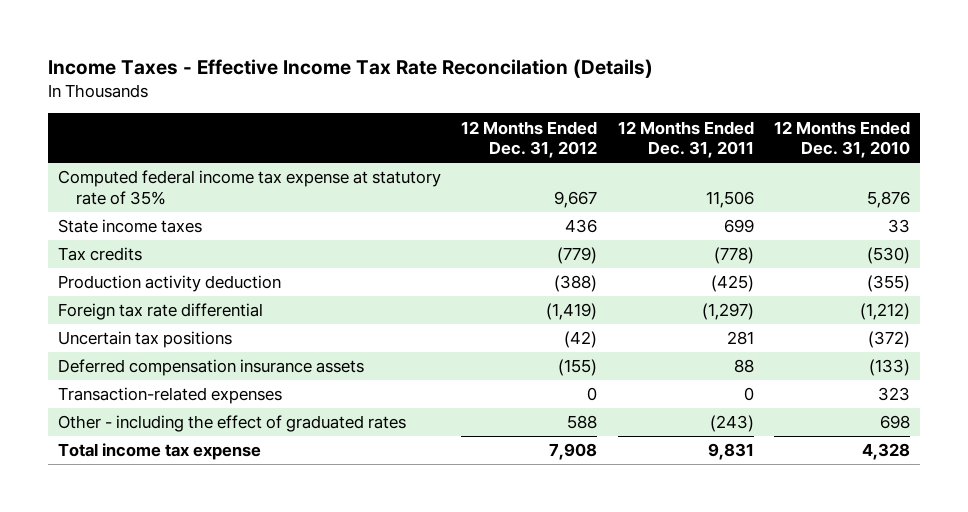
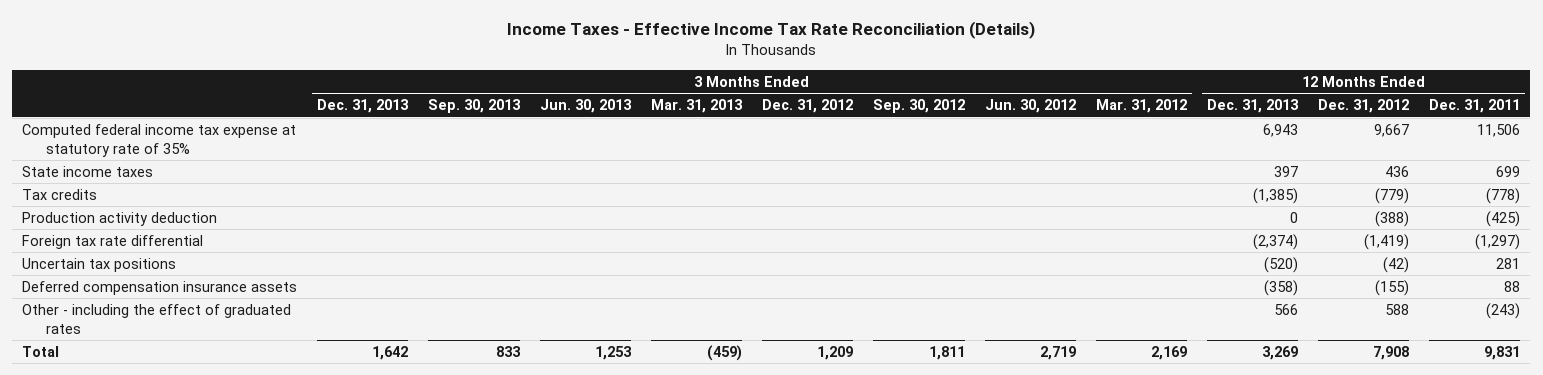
- Income Taxes - Effective Income Tax Rate Reconcilation (Details)
+ Income Taxes - Effective Income Tax Rate Reconciliation (Details)
- | 12 Months Ended Dec. 31, 2012 | 12 Months Ended Dec. 31, 2011 | 12 Months Ended Dec. 31, 2010
+ | 3 Months Ended Dec. 31, 2013 | 3 Months Ended Sep. 30, 2013 | 3 Months Ended Jun. 30, 2013 | 3 Months Ended Mar. 31, 2013 | 3 Months Ended Dec. 31, 2012 | 3 Months Ended Sep. 30, 2012 | 3 Months Ended Jun. 30, 2012 | 3 Months Ended Mar. 31, 2012 | 12 Months Ended Dec. 31, 2013 | 12 Months Ended Dec. 31, 2012 | 12 Months Ended Dec. 31, 2011
- Transaction-related expenses | 0 | 0 | 323
- Total income tax expense | 7,908 | 9,831 | 4,328
+ Total | 1,642 | 833 | 1,253 | (459) | 1,209 | 1,811 | 2,719 | 2,169 | 3,269 | 7,908 | 9,831

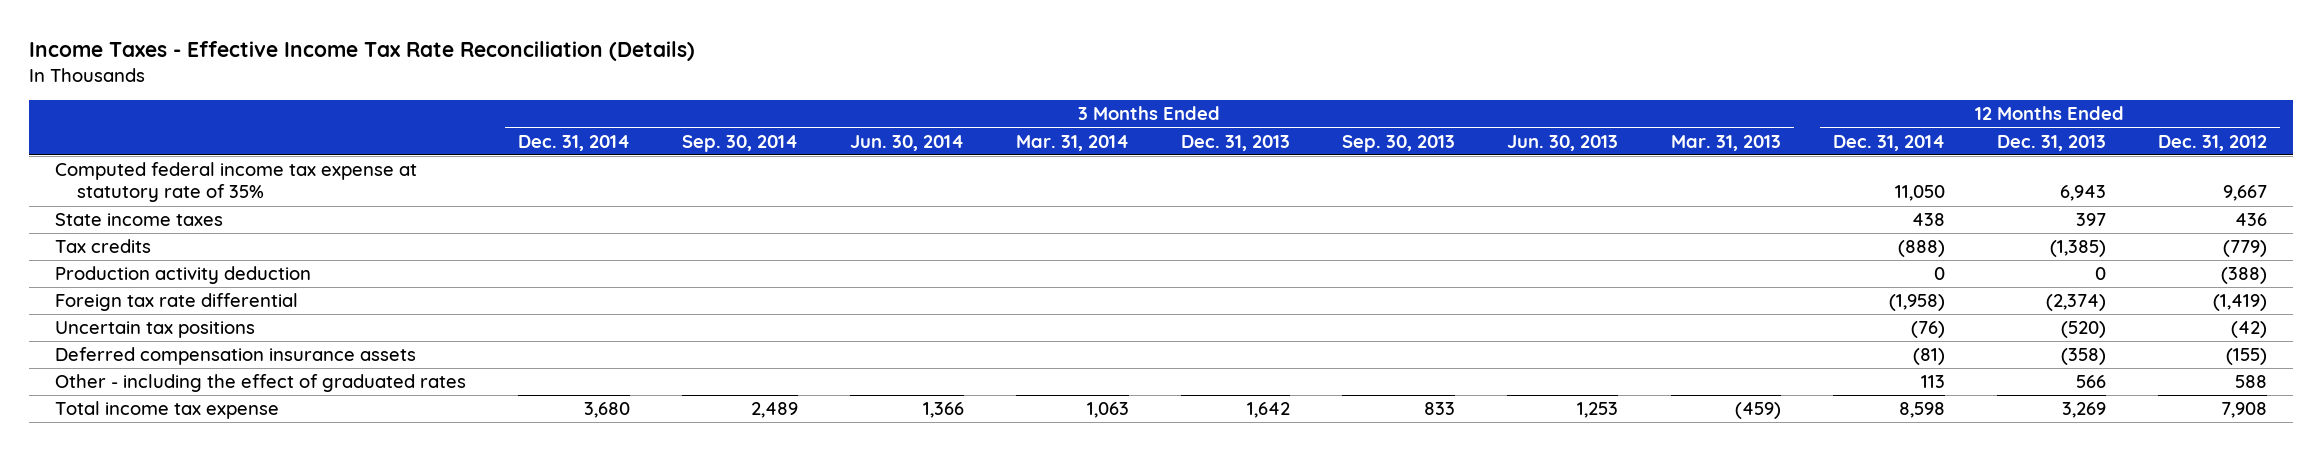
- | 3 Months Ended Dec. 31, 2013 | 3 Months Ended Sep. 30, 2013 | 3 Months Ended Jun. 30, 2013 | 3 Months Ended Mar. 31, 2013 | 3 Months Ended Dec. 31, 2012 | 3 Months Ended Sep. 30, 2012 | 3 Months Ended Jun. 30, 2012 | 3 Months Ended Mar. 31, 2012 | 12 Months Ended Dec. 31, 2013 | 12 Months Ended Dec. 31, 2012 | 12 Months Ended Dec. 31, 2011
+ | 3 Months Ended Dec. 31, 2014 | 3 Months Ended Sep. 30, 2014 | 3 Months Ended Jun. 30, 2014 | 3 Months Ended Mar. 31, 2014 | 3 Months Ended Dec. 31, 2013 | 3 Months Ended Sep. 30, 2013 | 3 Months Ended Jun. 30, 2013 | 3 Months Ended Mar. 31, 2013 | 12 Months Ended Dec. 31, 2014 | 12 Months Ended Dec. 31, 2013 | 12 Months Ended Dec. 31, 2012
- Total | 1,642 | 833 | 1,253 | (459) | 1,209 | 1,811 | 2,719 | 2,169 | 3,269 | 7,908 | 9,831
+ Total income tax expense | 3,680 | 2,489 | 1,366 | 1,063 | 1,642 | 833 | 1,253 | (459) | 8,598 | 3,269 | 7,908

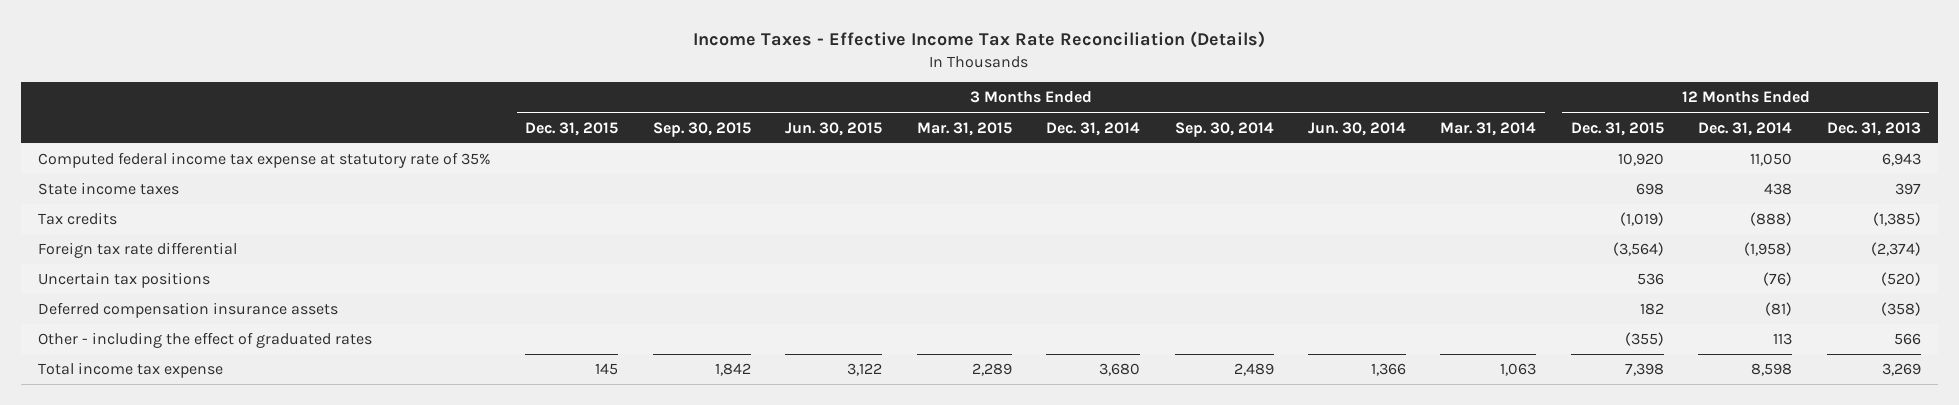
- | 3 Months Ended Dec. 31, 2014 | 3 Months Ended Sep. 30, 2014 | 3 Months Ended Jun. 30, 2014 | 3 Months Ended Mar. 31, 2014 | 3 Months Ended Dec. 31, 2013 | 3 Months Ended Sep. 30, 2013 | 3 Months Ended Jun. 30, 2013 | 3 Months Ended Mar. 31, 2013 | 12 Months Ended Dec. 31, 2014 | 12 Months Ended Dec. 31, 2013 | 12 Months Ended Dec. 31, 2012
+ | 3 Months Ended Dec. 31, 2015 | 3 Months Ended Sep. 30, 2015 | 3 Months Ended Jun. 30, 2015 | 3 Months Ended Mar. 31, 2015 | 3 Months Ended Dec. 31, 2014 | 3 Months Ended Sep. 30, 2014 | 3 Months Ended Jun. 30, 2014 | 3 Months Ended Mar. 31, 2014 | 12 Months Ended Dec. 31, 2015 | 12 Months Ended Dec. 31, 2014 | 12 Months Ended Dec. 31, 2013
- Production activity deduction | | | | | | | | | 0 | 0 | (388)

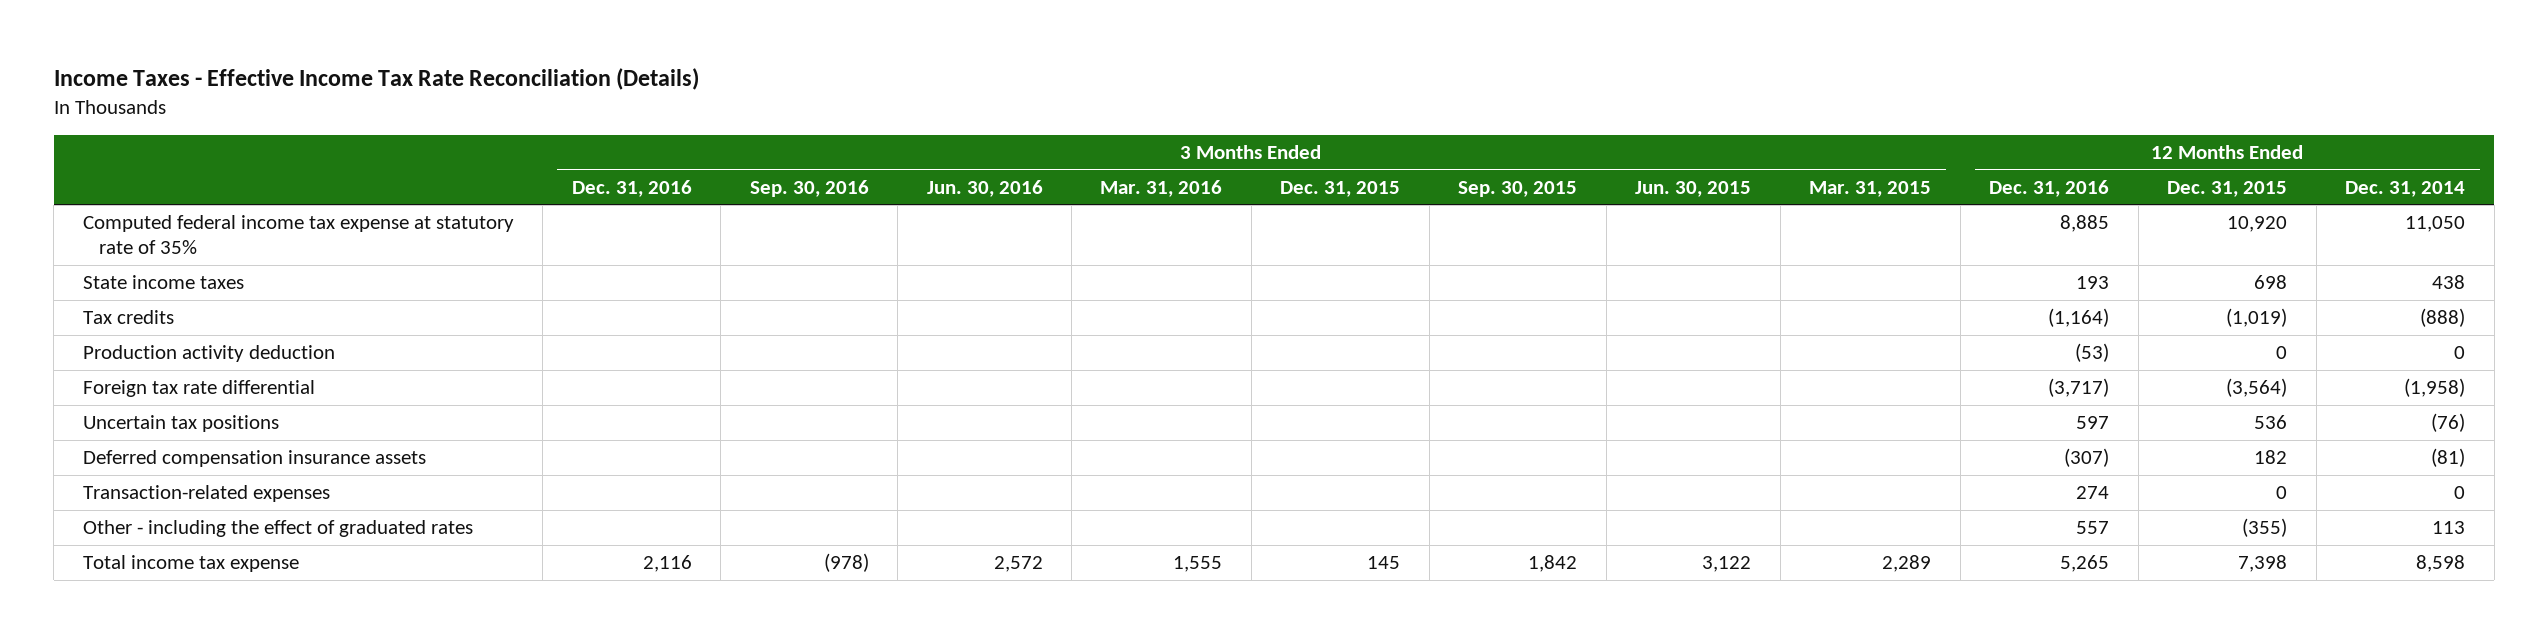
- | 3 Months Ended Dec. 31, 2015 | 3 Months Ended Sep. 30, 2015 | 3 Months Ended Jun. 30, 2015 | 3 Months Ended Mar. 31, 2015 | 3 Months Ended Dec. 31, 2014 | 3 Months Ended Sep. 30, 2014 | 3 Months Ended Jun. 30, 2014 | 3 Months Ended Mar. 31, 2014 | 12 Months Ended Dec. 31, 2015 | 12 Months Ended Dec. 31, 2014 | 12 Months Ended Dec. 31, 2013
+ | 3 Months Ended Dec. 31, 2016 | 3 Months Ended Sep. 30, 2016 | 3 Months Ended Jun. 30, 2016 | 3 Months Ended Mar. 31, 2016 | 3 Months Ended Dec. 31, 2015 | 3 Months Ended Sep. 30, 2015 | 3 Months Ended Jun. 30, 2015 | 3 Months Ended Mar. 31, 2015 | 12 Months Ended Dec. 31, 2016 | 12 Months Ended Dec. 31, 2015 | 12 Months Ended Dec. 31, 2014
+ Production activity deduction | | | | | | | | | (53) | 0 | 0
+ Transaction-related expenses | | | | | | | | | 274 | 0 | 0

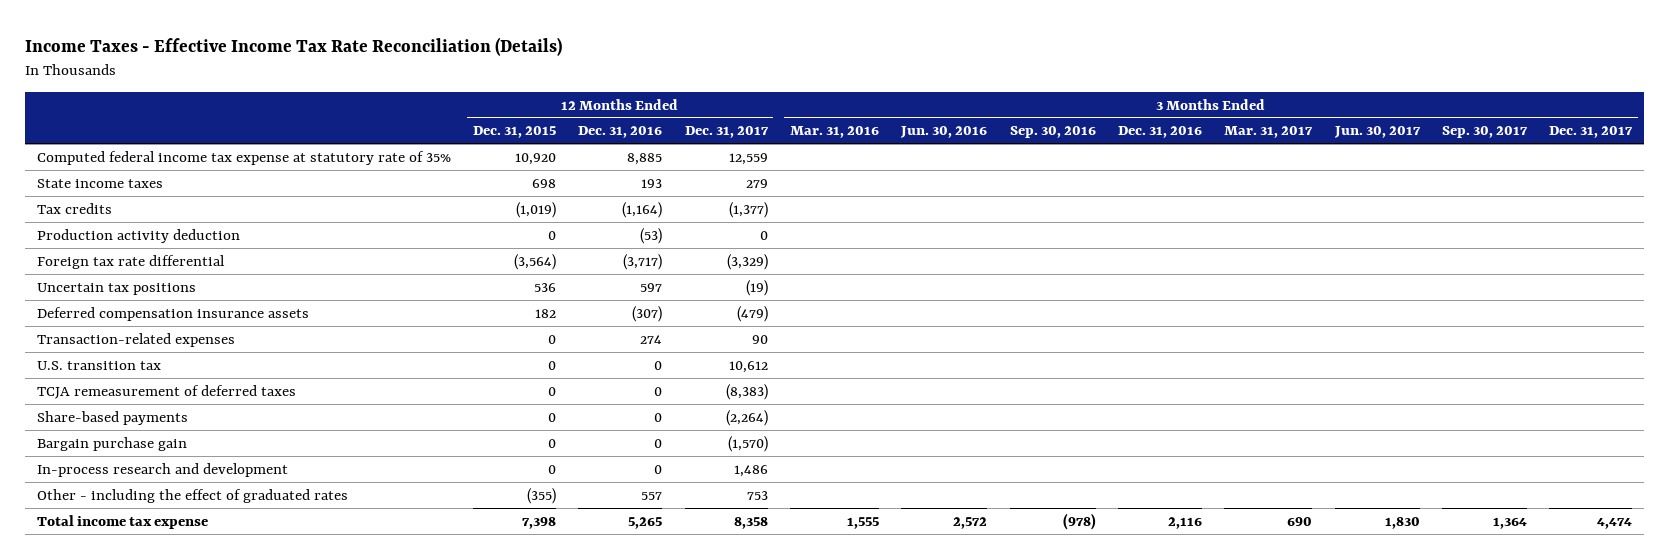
- | 3 Months Ended Dec. 31, 2016 | 3 Months Ended Sep. 30, 2016 | 3 Months Ended Jun. 30, 2016 | 3 Months Ended Mar. 31, 2016 | 3 Months Ended Dec. 31, 2015 | 3 Months Ended Sep. 30, 2015 | 3 Months Ended Jun. 30, 2015 | 3 Months Ended Mar. 31, 2015 | 12 Months Ended Dec. 31, 2016 | 12 Months Ended Dec. 31, 2015 | 12 Months Ended Dec. 31, 2014
+ | 12 Months Ended Dec. 31, 2015 | 12 Months Ended Dec. 31, 2016 | 12 Months Ended Dec. 31, 2017 | 3 Months Ended Mar. 31, 2016 | 3 Months Ended Jun. 30, 2016 | 3 Months Ended Sep. 30, 2016 | 3 Months Ended Dec. 31, 2016 | 3 Months Ended Mar. 31, 2017 | 3 Months Ended Jun. 30, 2017 | 3 Months Ended Sep. 30, 2017 | 3 Months Ended Dec. 31, 2017
+ U.S. transition tax | 0 | 0 | 10,612 | | | | | | | |
+ TCJA remeasurement of deferred taxes | 0 | 0 | (8,383) | | | | | | | |
+ Share-based payments | 0 | 0 | (2,264) | | | | | | | |
+ Bargain purchase gain | 0 | 0 | (1,570) | | | | | | | |
+ In-process research and development | 0 | 0 | 1,486 | | | | | | | |

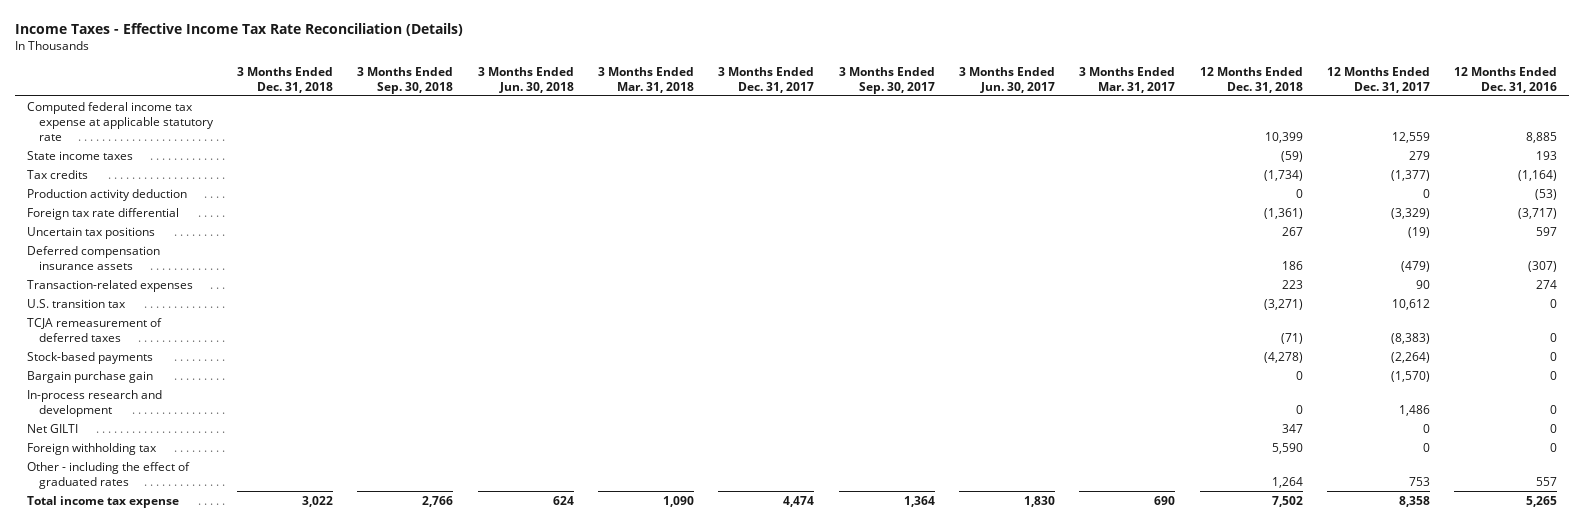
- | 12 Months Ended Dec. 31, 2015 | 12 Months Ended Dec. 31, 2016 | 12 Months Ended Dec. 31, 2017 | 3 Months Ended Mar. 31, 2016 | 3 Months Ended Jun. 30, 2016 | 3 Months Ended Sep. 30, 2016 | 3 Months Ended Dec. 31, 2016 | 3 Months Ended Mar. 31, 2017 | 3 Months Ended Jun. 30, 2017 | 3 Months Ended Sep. 30, 2017 | 3 Months Ended Dec. 31, 2017
+ | 3 Months Ended Dec. 31, 2018 | 3 Months Ended Sep. 30, 2018 | 3 Months Ended Jun. 30, 2018 | 3 Months Ended Mar. 31, 2018 | 3 Months Ended Dec. 31, 2017 | 3 Months Ended Sep. 30, 2017 | 3 Months Ended Jun. 30, 2017 | 3 Months Ended Mar. 31, 2017 | 12 Months Ended Dec. 31, 2018 | 12 Months Ended Dec. 31, 2017 | 12 Months Ended Dec. 31, 2016
- Computed federal income tax expense at statutory rate of 35% | 10,920 | 8,885 | 12,559 | | | | | | | |
+ Computed federal income tax expense at applicable statutory rate | | | | | | | | | 10,399 | 12,559 | 8,885
- Share-based payments | 0 | 0 | (2,264) | | | | | | | |
+ Stock-based payments | | | | | | | | | (4,278) | (2,264) | 0
+ Net GILTI | | | | | | | | | 347 | 0 | 0
+ Foreign withholding tax | | | | | | | | | 5,590 | 0 | 0

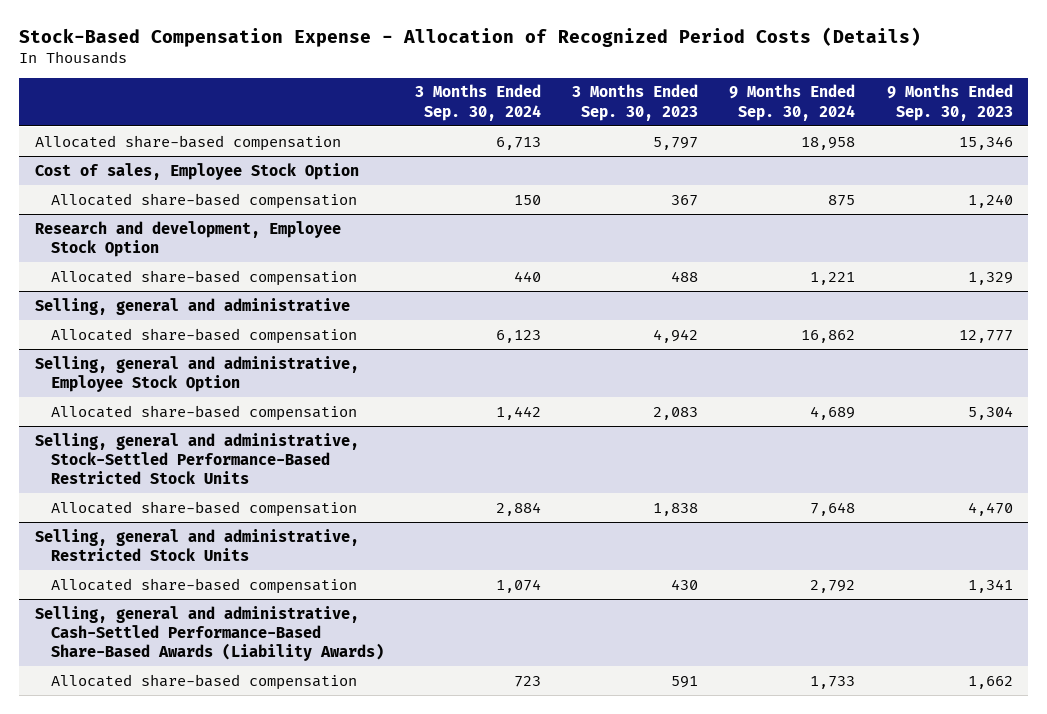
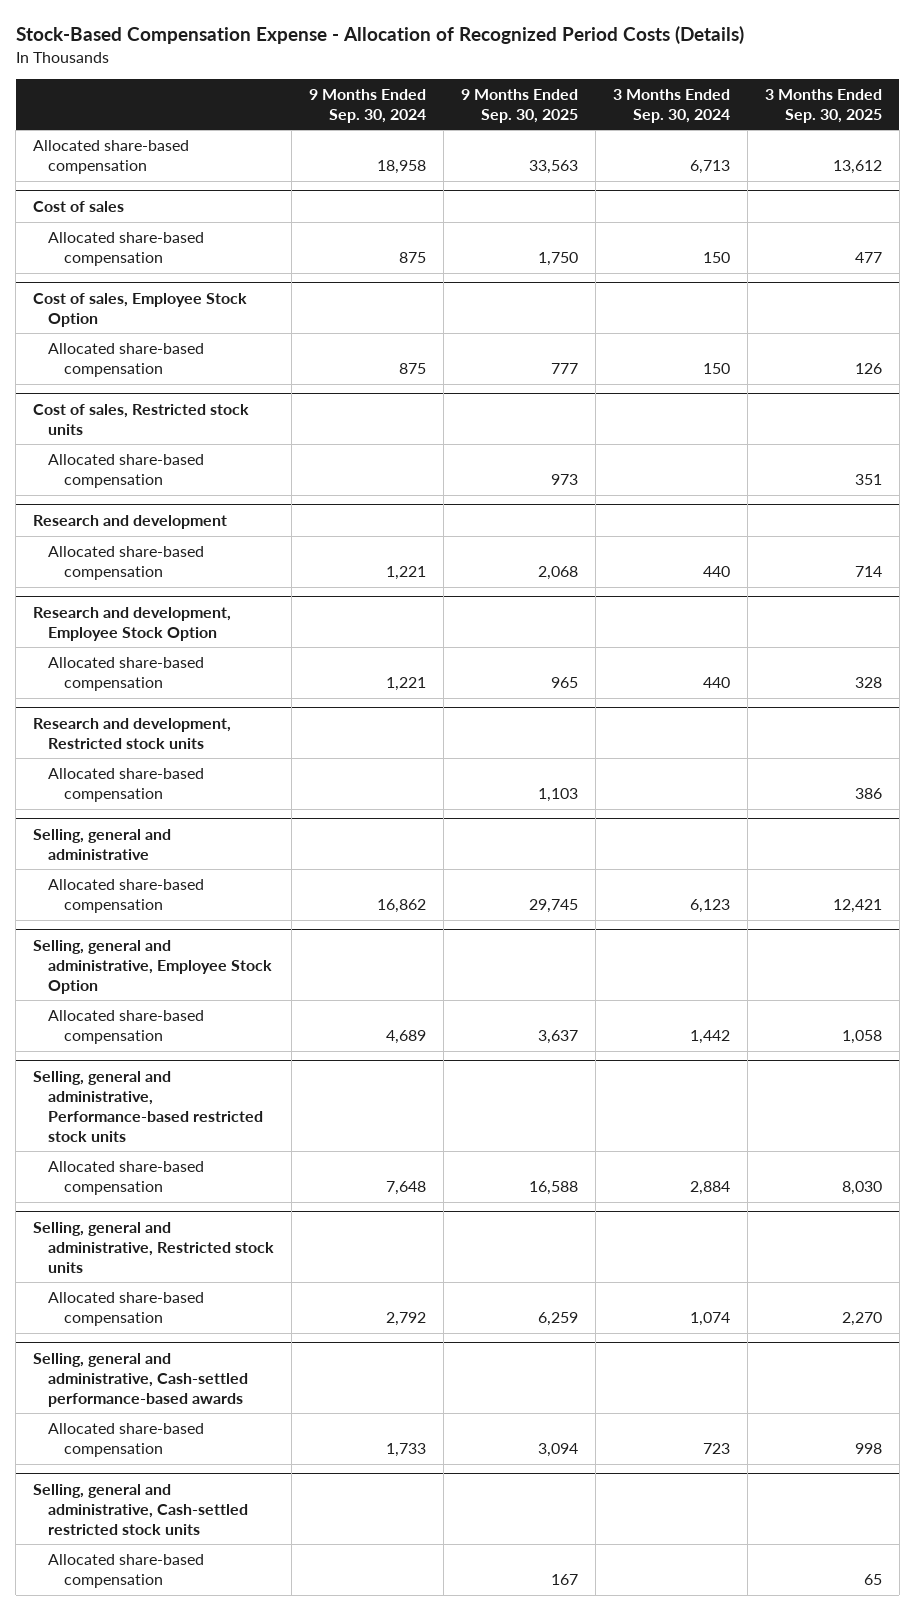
- | 3 Months Ended Sep. 30, 2024 | 3 Months Ended Sep. 30, 2023 | 9 Months Ended Sep. 30, 2024 | 9 Months Ended Sep. 30, 2023
+ | 9 Months Ended Sep. 30, 2024 | 9 Months Ended Sep. 30, 2025 | 3 Months Ended Sep. 30, 2024 | 3 Months Ended Sep. 30, 2025
+ Cost of sales
+ Allocated share-based compensation | 875 | 1,750 | 150 | 477
+ Cost of sales, Restricted stock units
+ Allocated share-based compensation | | 973 | | 351
+ Research and development
+ Allocated share-based compensation | 1,221 | 2,068 | 440 | 714
+ Research and development, Restricted stock units
+ Allocated share-based compensation | | 1,103 | | 386
- Selling, general and administrative, Stock-Settled Performance-Based Restricted Stock Units
+ Selling, general and administrative, Performance-based restricted stock units
- Selling, general and administrative, Restricted Stock Units
+ Selling, general and administrative, Restricted stock units
- Selling, general and administrative, Cash-Settled Performance-Based Share-Based Awards (Liability Awards)
+ Selling, general and administrative, Cash-settled performance-based awards
+ Selling, general and administrative, Cash-settled restricted stock units
+ Allocated share-based compensation | | 167 | | 65

